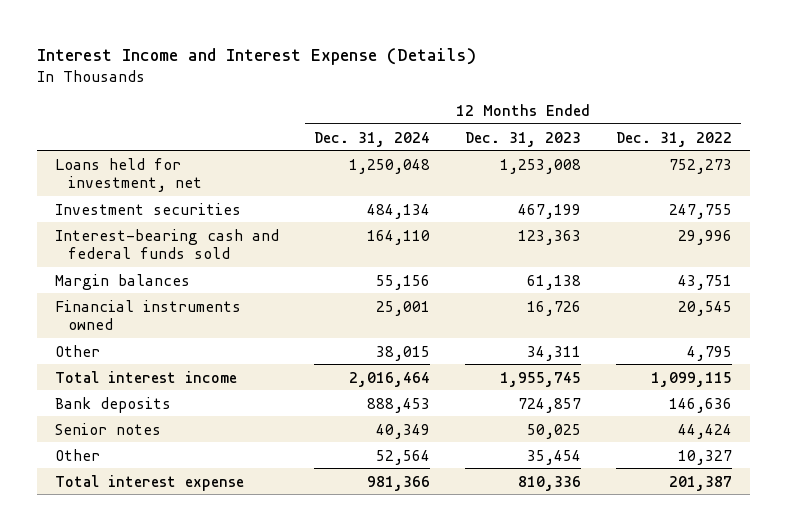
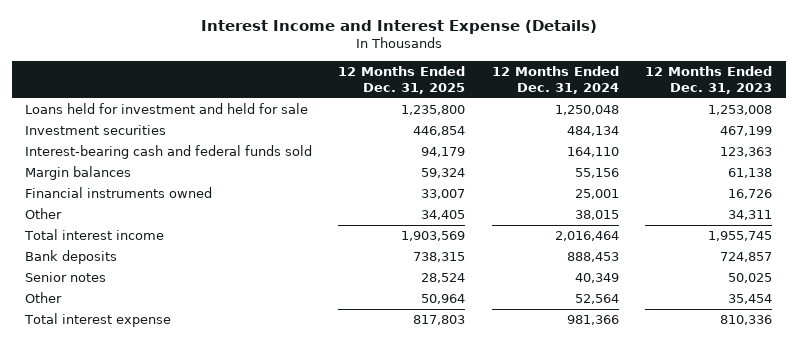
- | 12 Months Ended Dec. 31, 2024 | 12 Months Ended Dec. 31, 2023 | 12 Months Ended Dec. 31, 2022
+ | 12 Months Ended Dec. 31, 2025 | 12 Months Ended Dec. 31, 2024 | 12 Months Ended Dec. 31, 2023
- Loans held for investment, net | 1,250,048 | 1,253,008 | 752,273
+ Loans held for investment and held for sale | 1,235,800 | 1,250,048 | 1,253,008

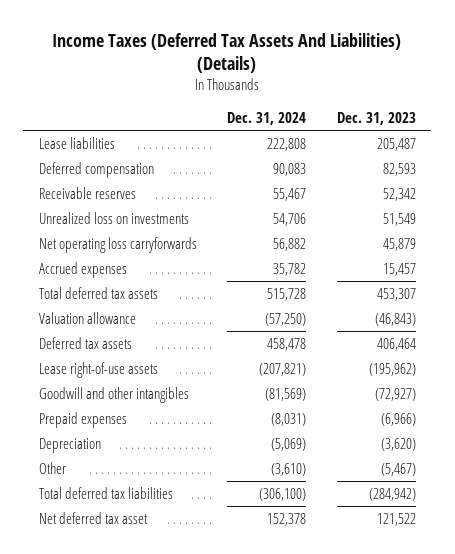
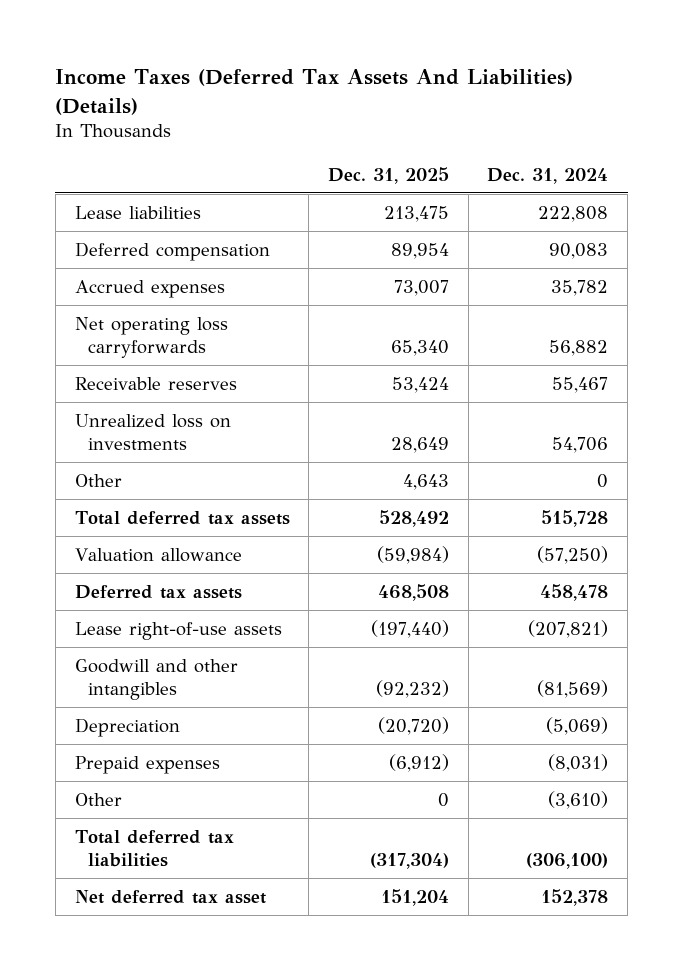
- | Dec. 31, 2024 | Dec. 31, 2023
+ | Dec. 31, 2025 | Dec. 31, 2024
moved up: Accrued expenses | 73,007 | 35,782
moved up: Net operating loss carryforwards | 65,340 | 56,882
+ Other | 4,643 | 0
moved down: Prepaid expenses | (6,912) | (8,031)

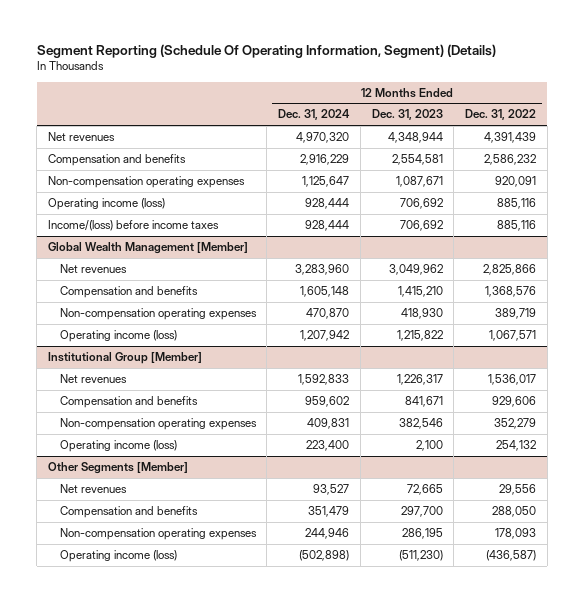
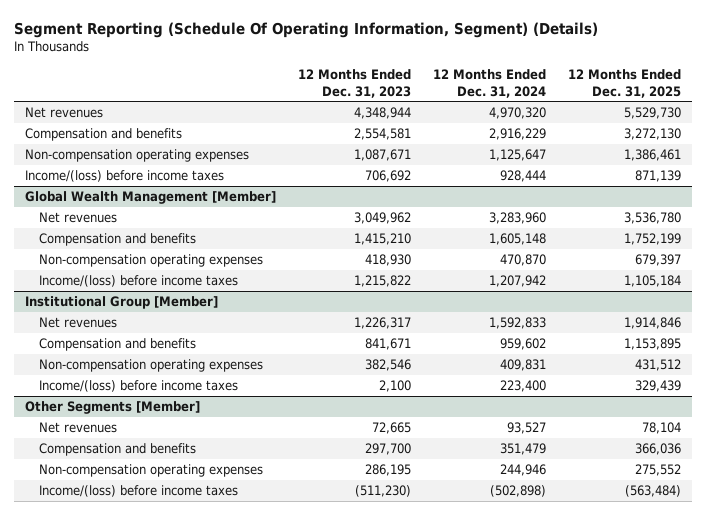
- | 12 Months Ended Dec. 31, 2024 | 12 Months Ended Dec. 31, 2023 | 12 Months Ended Dec. 31, 2022
+ | 12 Months Ended Dec. 31, 2023 | 12 Months Ended Dec. 31, 2024 | 12 Months Ended Dec. 31, 2025
- Operating income (loss) | 928,444 | 706,692 | 885,116
@ Global Wealth Management [Member]
- Operating income (loss) | 1,207,942 | 1,215,822 | 1,067,571
+ Income/(loss) before income taxes | 1,215,822 | 1,207,942 | 1,105,184
@ Institutional Group [Member]
- Operating income (loss) | 223,400 | 2,100 | 254,132
+ Income/(loss) before income taxes | 2,100 | 223,400 | 329,439
@ Other Segments [Member]
- Operating income (loss) | (502,898) | (511,230) | (436,587)
+ Income/(loss) before income taxes | (511,230) | (502,898) | (563,484)

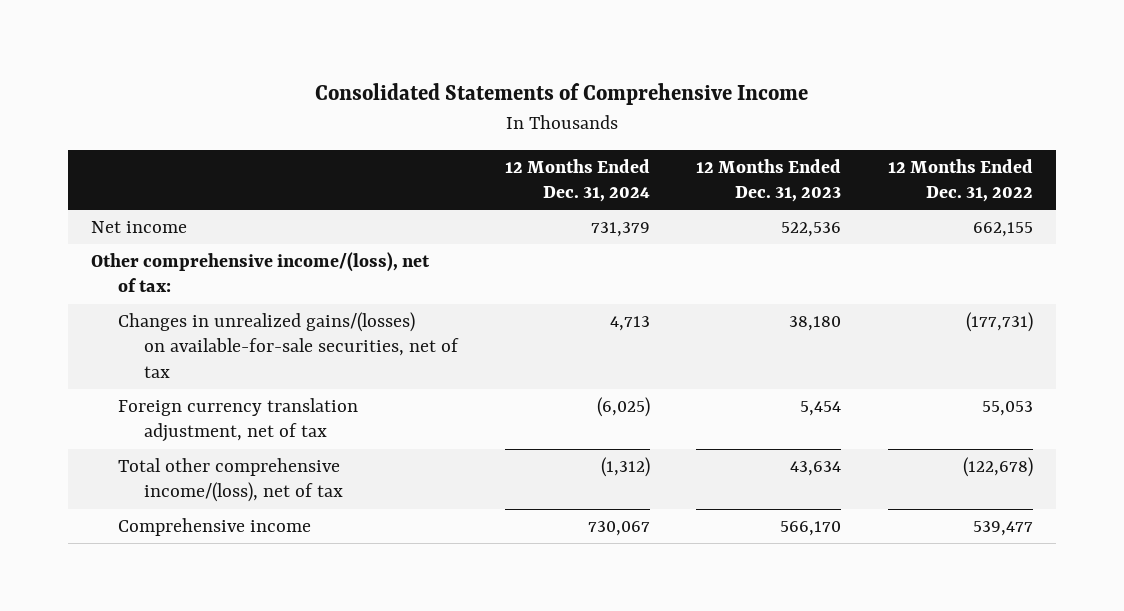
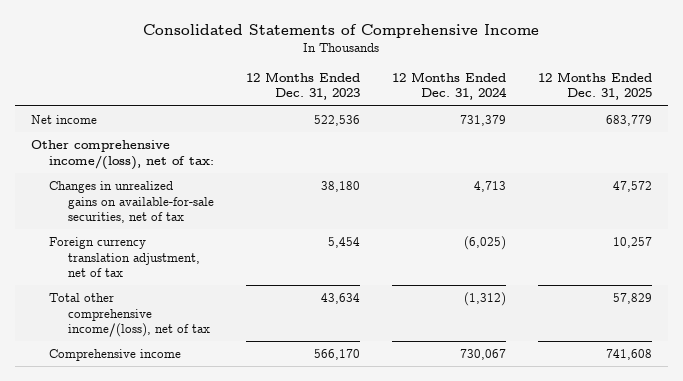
- | 12 Months Ended Dec. 31, 2024 | 12 Months Ended Dec. 31, 2023 | 12 Months Ended Dec. 31, 2022
+ | 12 Months Ended Dec. 31, 2023 | 12 Months Ended Dec. 31, 2024 | 12 Months Ended Dec. 31, 2025
- Changes in unrealized gains/(losses) on available-for-sale securities, net of tax | 4,713 | 38,180 | (177,731)
+ Changes in unrealized gains on available-for-sale securities, net of tax | 38,180 | 4,713 | 47,572

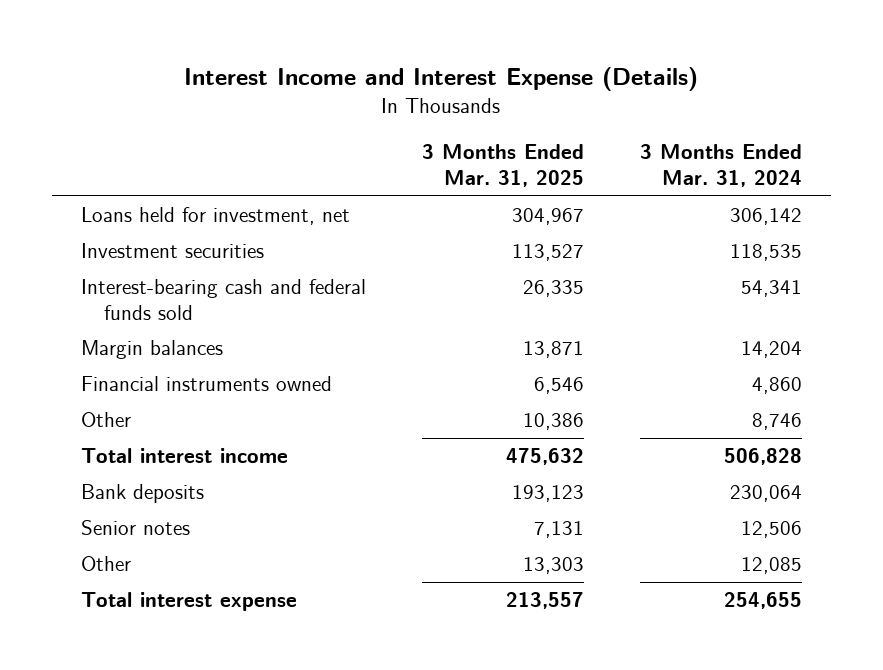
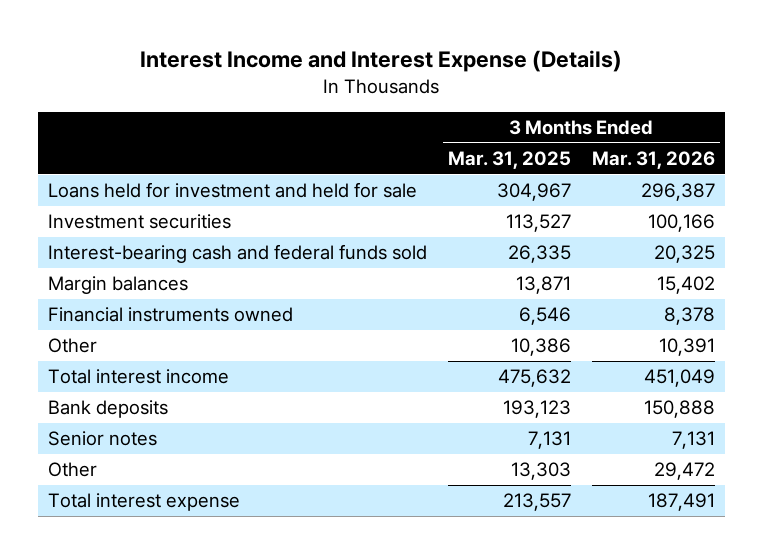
- | 3 Months Ended Mar. 31, 2025 | 3 Months Ended Mar. 31, 2024
+ | 3 Months Ended Mar. 31, 2025 | 3 Months Ended Mar. 31, 2026
- Loans held for investment, net | 304,967 | 306,142
+ Loans held for investment and held for sale | 304,967 | 296,387

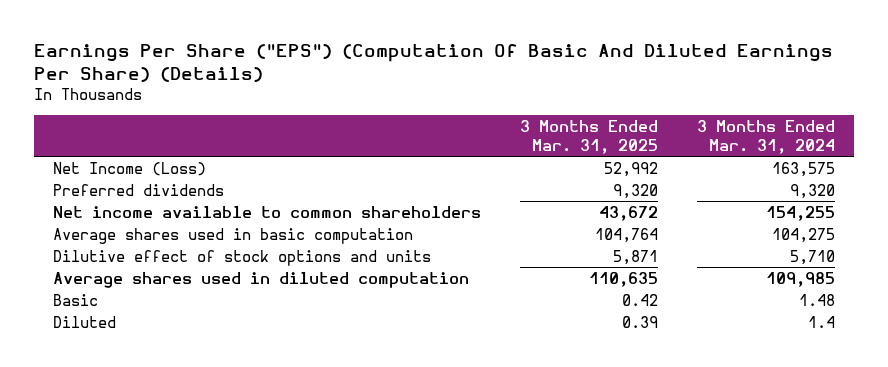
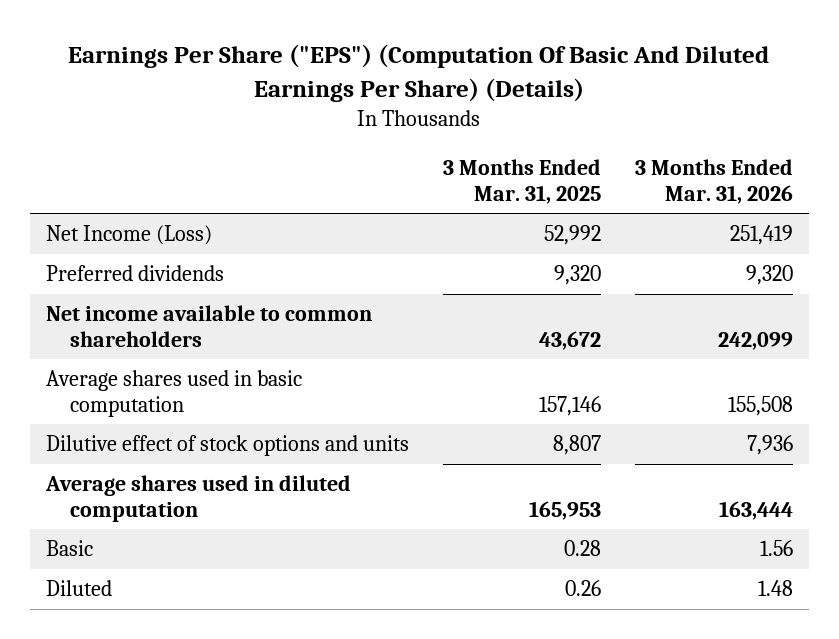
- | 3 Months Ended Mar. 31, 2025 | 3 Months Ended Mar. 31, 2024
+ | 3 Months Ended Mar. 31, 2025 | 3 Months Ended Mar. 31, 2026
- Average shares used in basic computation | 104,764 | 104,275
- Dilutive effect of stock options and units | 5,871 | 5,710
- Average shares used in diluted computation | 110,635 | 109,985
- Basic | 0.42 | 1.48
- Diluted | 0.39 | 1.4
+ Average shares used in basic computation | 157,146 | 155,508
+ Dilutive effect of stock options and units | 8,807 | 7,936
+ Average shares used in diluted computation | 165,953 | 163,444
+ Basic | 0.28 | 1.56
+ Diluted | 0.26 | 1.48

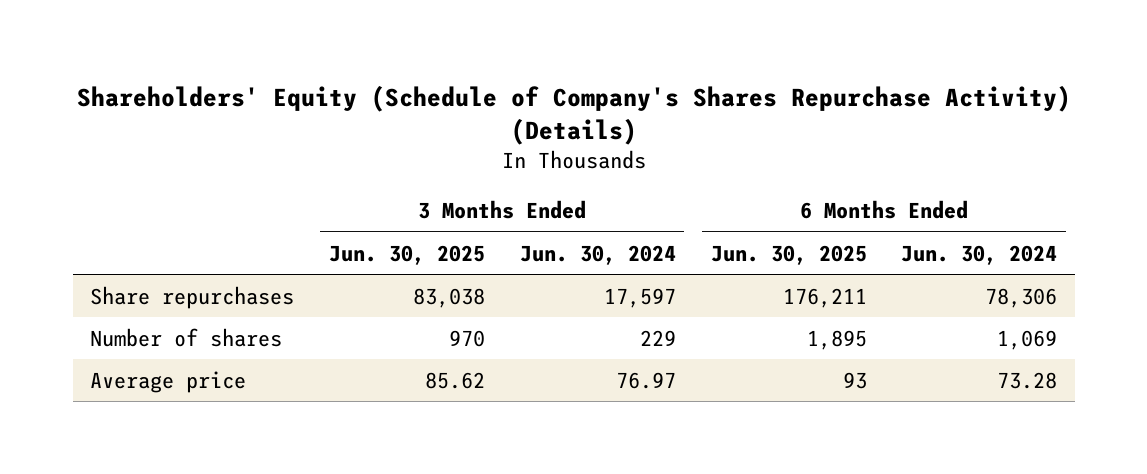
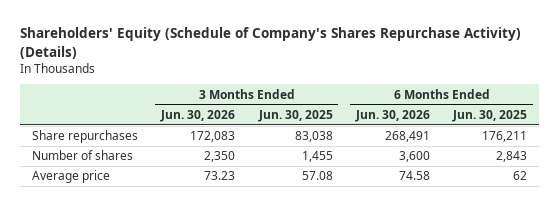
- | 3 Months Ended Jun. 30, 2025 | 3 Months Ended Jun. 30, 2024 | 6 Months Ended Jun. 30, 2025 | 6 Months Ended Jun. 30, 2024
+ | 3 Months Ended Jun. 30, 2026 | 3 Months Ended Jun. 30, 2025 | 6 Months Ended Jun. 30, 2026 | 6 Months Ended Jun. 30, 2025
- Number of shares | 970 | 229 | 1,895 | 1,069
- Average price | 85.62 | 76.97 | 93 | 73.28
+ Number of shares | 2,350 | 1,455 | 3,600 | 2,843
+ Average price | 73.23 | 57.08 | 74.58 | 62

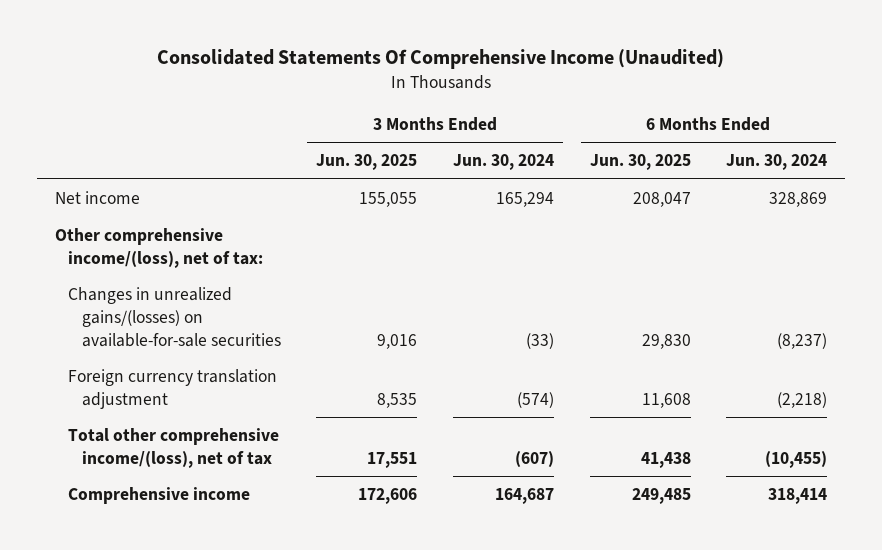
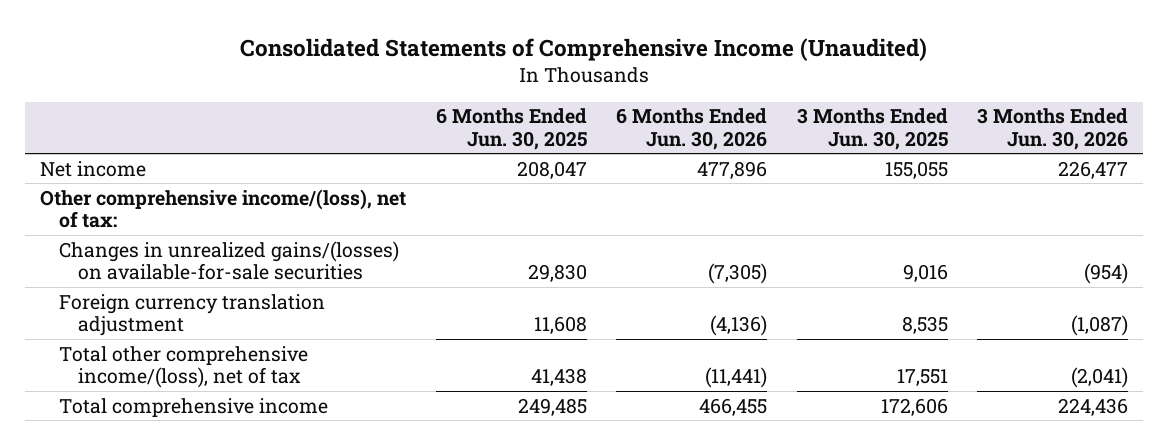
- Consolidated Statements Of Comprehensive Income (Unaudited)
+ Consolidated Statements of Comprehensive Income (Unaudited)
- | 3 Months Ended Jun. 30, 2025 | 3 Months Ended Jun. 30, 2024 | 6 Months Ended Jun. 30, 2025 | 6 Months Ended Jun. 30, 2024
+ | 6 Months Ended Jun. 30, 2025 | 6 Months Ended Jun. 30, 2026 | 3 Months Ended Jun. 30, 2025 | 3 Months Ended Jun. 30, 2026
- Comprehensive income | 172,606 | 164,687 | 249,485 | 318,414
+ Total comprehensive income | 249,485 | 466,455 | 172,606 | 224,436

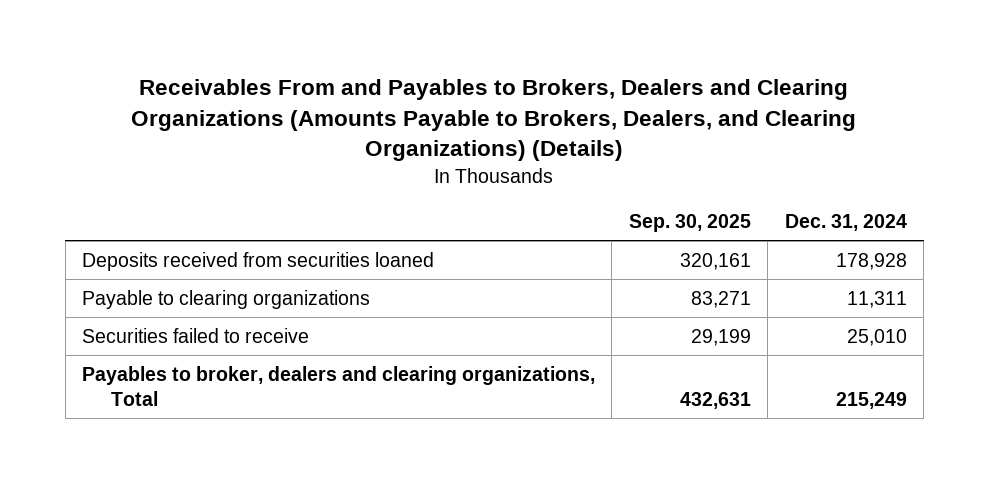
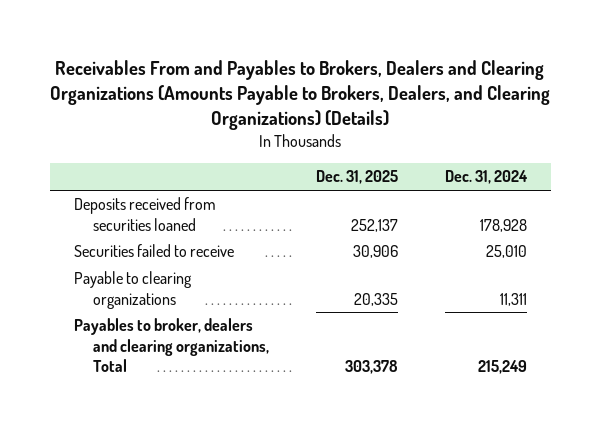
- | Sep. 30, 2025 | Dec. 31, 2024
+ | Dec. 31, 2025 | Dec. 31, 2024
moved down: Payable to clearing organizations | 20,335 | 11,311

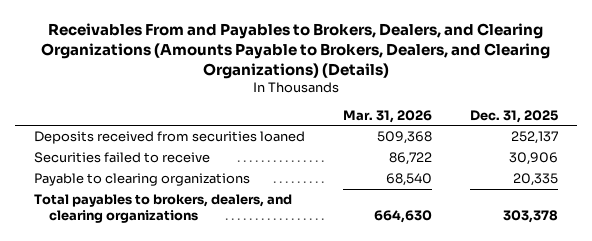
- Receivables From and Payables to Brokers, Dealers and Clearing Organizations (Amounts Payable to Brokers, Dealers, and Clearing Organizations) (Details)
+ Receivables From and Payables to Brokers, Dealers, and Clearing Organizations (Amounts Payable to Brokers, Dealers, and Clearing Organizations) (Details)
- | Dec. 31, 2025 | Dec. 31, 2024
+ | Mar. 31, 2026 | Dec. 31, 2025
- Payables to broker, dealers and clearing organizations, Total | 303,378 | 215,249
+ Total payables to brokers, dealers, and clearing organizations | 664,630 | 303,378

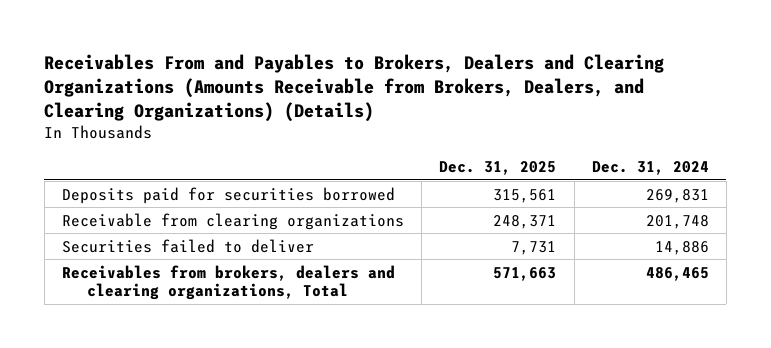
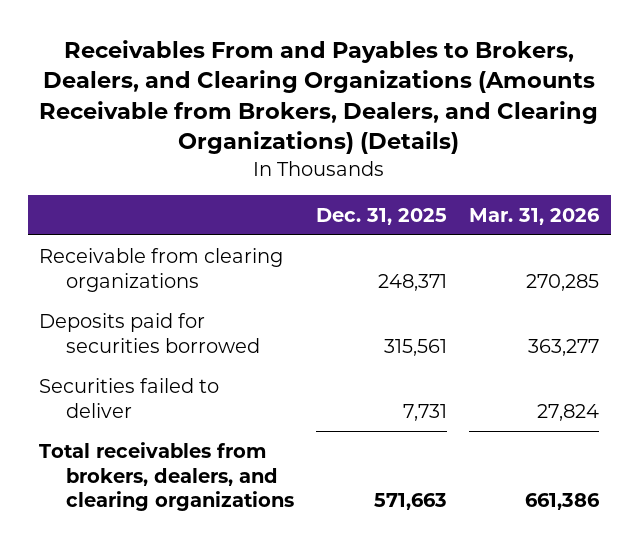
- Receivables From and Payables to Brokers, Dealers and Clearing Organizations (Amounts Receivable from Brokers, Dealers, and Clearing Organizations) (Details)
+ Receivables From and Payables to Brokers, Dealers, and Clearing Organizations (Amounts Receivable from Brokers, Dealers, and Clearing Organizations) (Details)
- | Dec. 31, 2025 | Dec. 31, 2024
+ | Dec. 31, 2025 | Mar. 31, 2026
moved down: Deposits paid for securities borrowed | 315,561 | 363,277
- Receivables from brokers, dealers and clearing organizations, Total | 571,663 | 486,465
+ Total receivables from brokers, dealers, and clearing organizations | 571,663 | 661,386

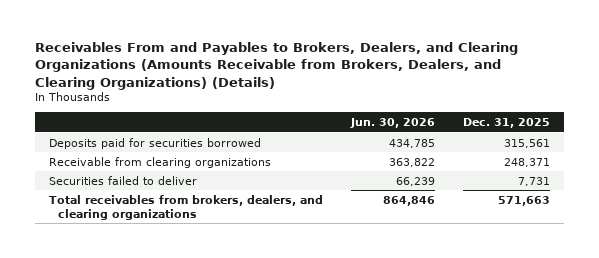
- | Dec. 31, 2025 | Mar. 31, 2026
+ | Jun. 30, 2026 | Dec. 31, 2025
moved down: Receivable from clearing organizations | 363,822 | 248,371

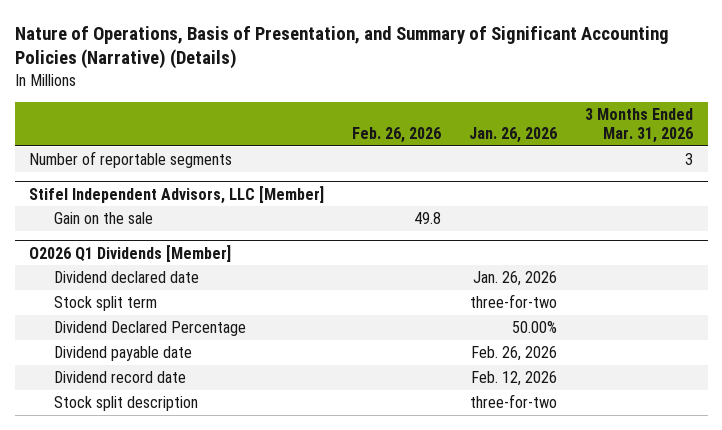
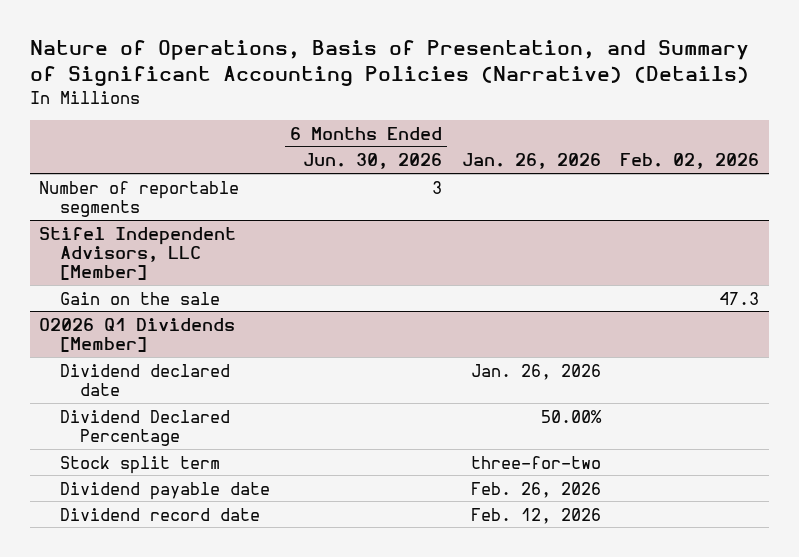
- | Feb. 26, 2026 | Jan. 26, 2026 | 3 Months Ended Mar. 31, 2026
+ | 6 Months Ended Jun. 30, 2026 | Jan. 26, 2026 | Feb. 02, 2026
@ O2026 Q1 Dividends [Member]
moved down: Stock split term | | three-for-two |
- Stock split description | | three-for-two |

